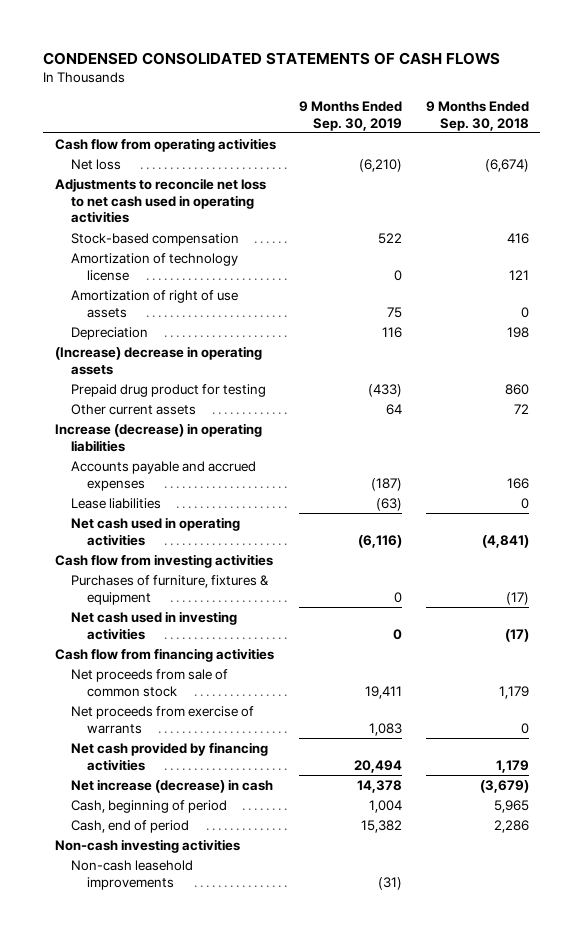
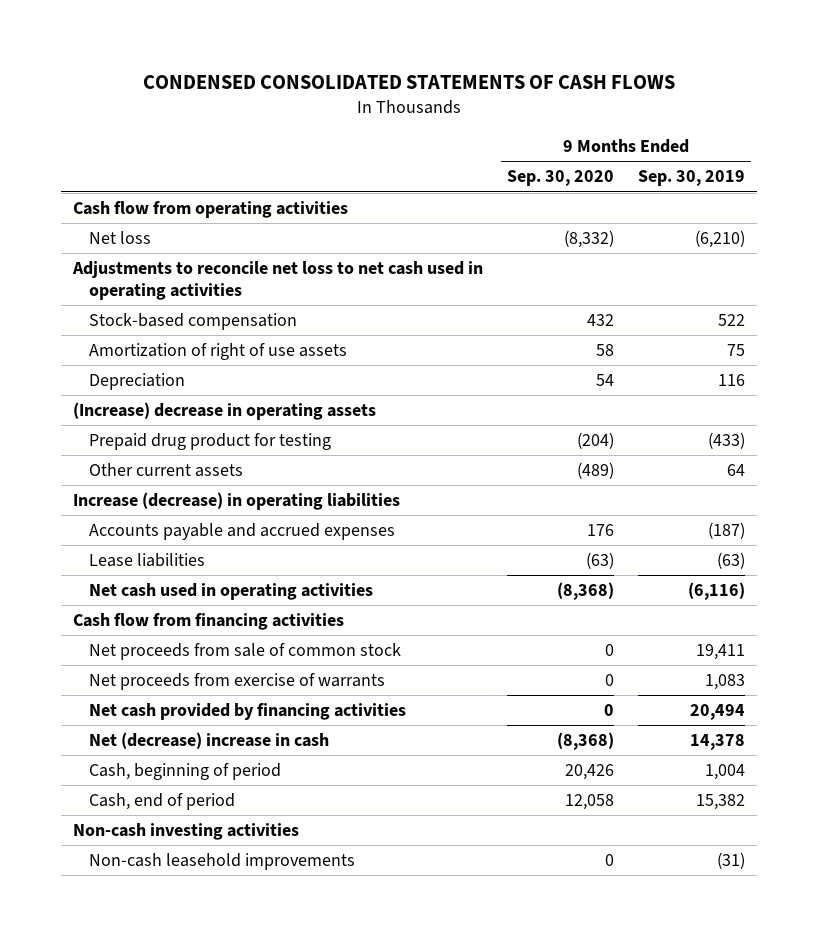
- | 9 Months Ended Sep. 30, 2019 | 9 Months Ended Sep. 30, 2018
+ | 9 Months Ended Sep. 30, 2020 | 9 Months Ended Sep. 30, 2019
- Amortization of technology license | 0 | 121
- Cash flow from investing activities
- Purchases of furniture, fixtures & equipment | 0 | (17)
- Net cash used in investing activities | 0 | (17)
- Net increase (decrease) in cash | 14,378 | (3,679)
+ Net (decrease) increase in cash | (8,368) | 14,378

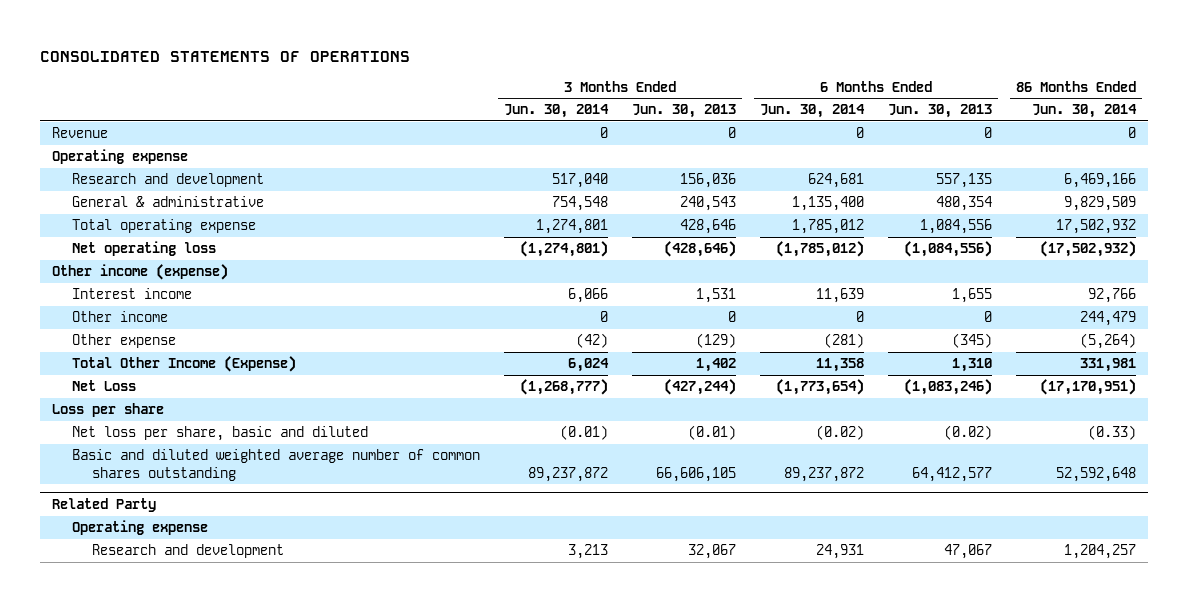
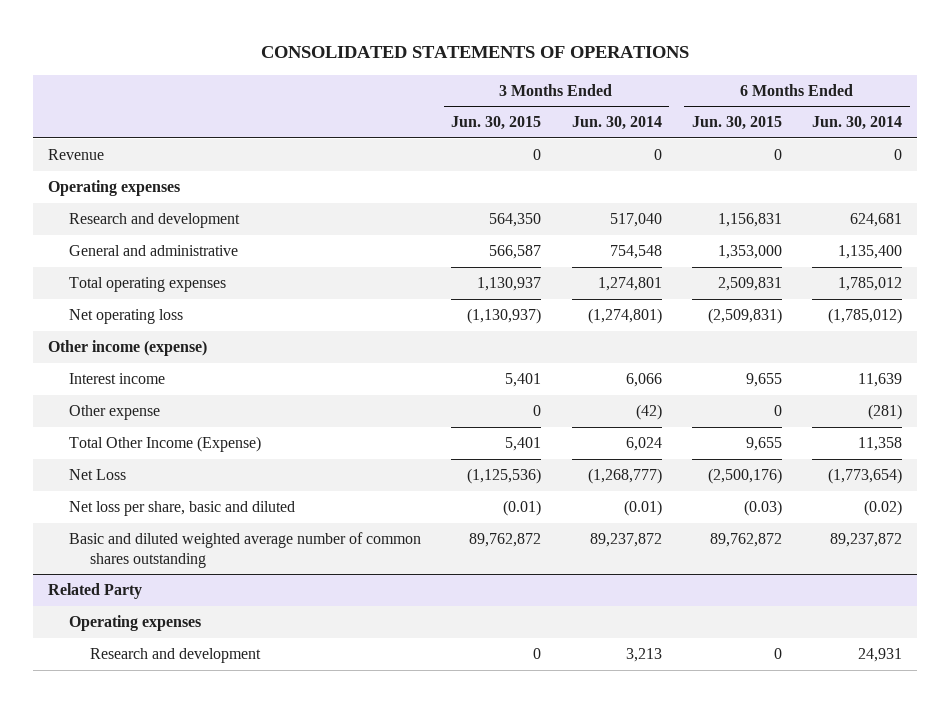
- | 3 Months Ended Jun. 30, 2014 | 3 Months Ended Jun. 30, 2013 | 6 Months Ended Jun. 30, 2014 | 6 Months Ended Jun. 30, 2013 | 86 Months Ended Jun. 30, 2014
+ | 3 Months Ended Jun. 30, 2015 | 3 Months Ended Jun. 30, 2014 | 6 Months Ended Jun. 30, 2015 | 6 Months Ended Jun. 30, 2014
- Operating expense
+ Operating expenses
- General & administrative | 754,548 | 240,543 | 1,135,400 | 480,354 | 9,829,509
- Total operating expense | 1,274,801 | 428,646 | 1,785,012 | 1,084,556 | 17,502,932
+ General and administrative | 566,587 | 754,548 | 1,353,000 | 1,135,400
+ Total operating expenses | 1,130,937 | 1,274,801 | 2,509,831 | 1,785,012
- Other income | 0 | 0 | 0 | 0 | 244,479
- Loss per share
@ Related Party
- Operating expense
+ Operating expenses

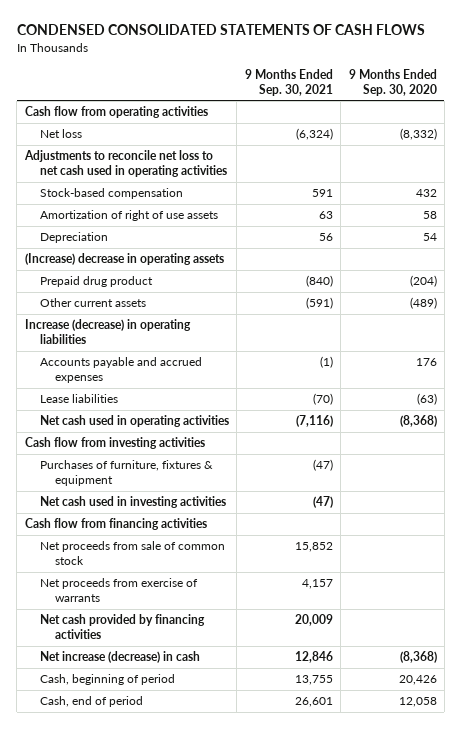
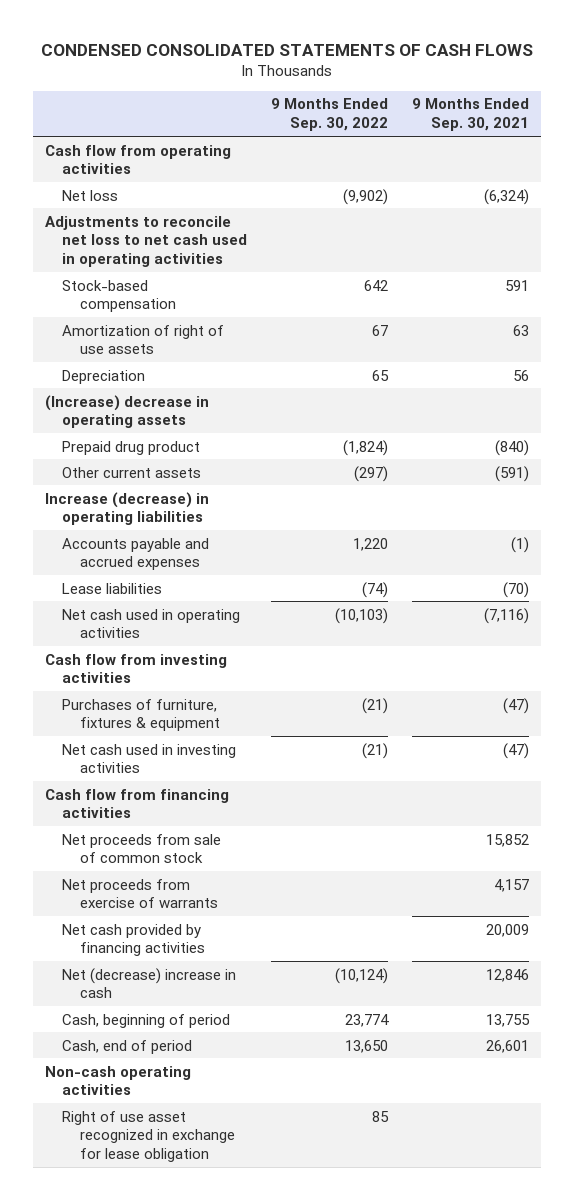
- | 9 Months Ended Sep. 30, 2021 | 9 Months Ended Sep. 30, 2020
+ | 9 Months Ended Sep. 30, 2022 | 9 Months Ended Sep. 30, 2021
- Net increase (decrease) in cash | 12,846 | (8,368)
+ Net (decrease) increase in cash | (10,124) | 12,846
+ Non-cash operating activities
+ Right of use asset recognized in exchange for lease obligation | 85 |

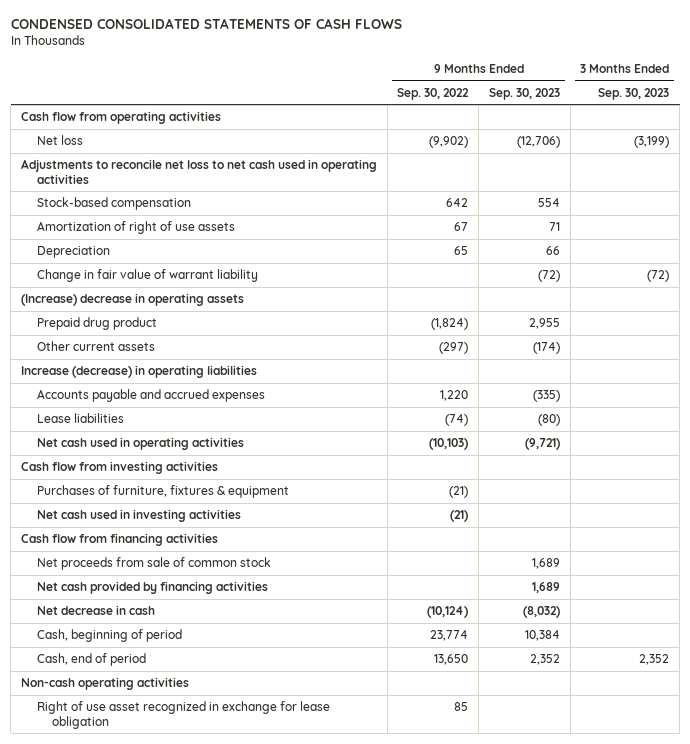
- | 9 Months Ended Sep. 30, 2022 | 9 Months Ended Sep. 30, 2021
+ | 9 Months Ended Sep. 30, 2022 | 9 Months Ended Sep. 30, 2023 | 3 Months Ended Sep. 30, 2023
+ Change in fair value of warrant liability | | (72) | (72)
- Net proceeds from exercise of warrants | | 4,157
- Net (decrease) increase in cash | (10,124) | 12,846
+ Net decrease in cash | (10,124) | (8,032) |

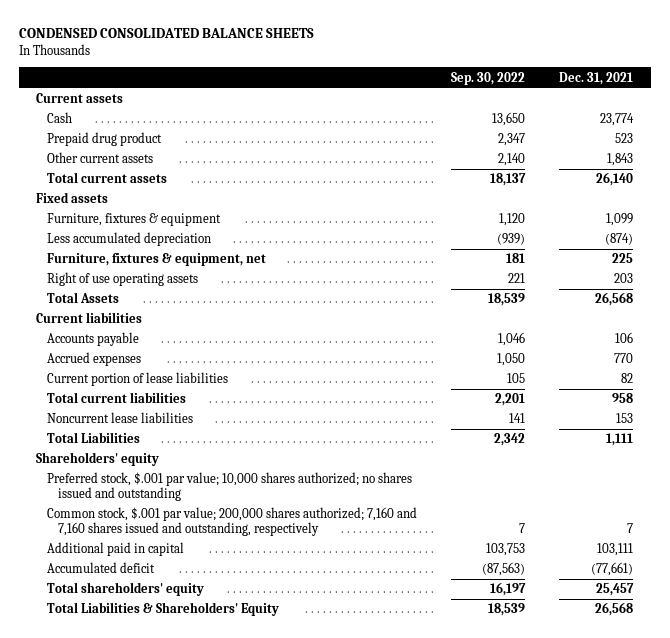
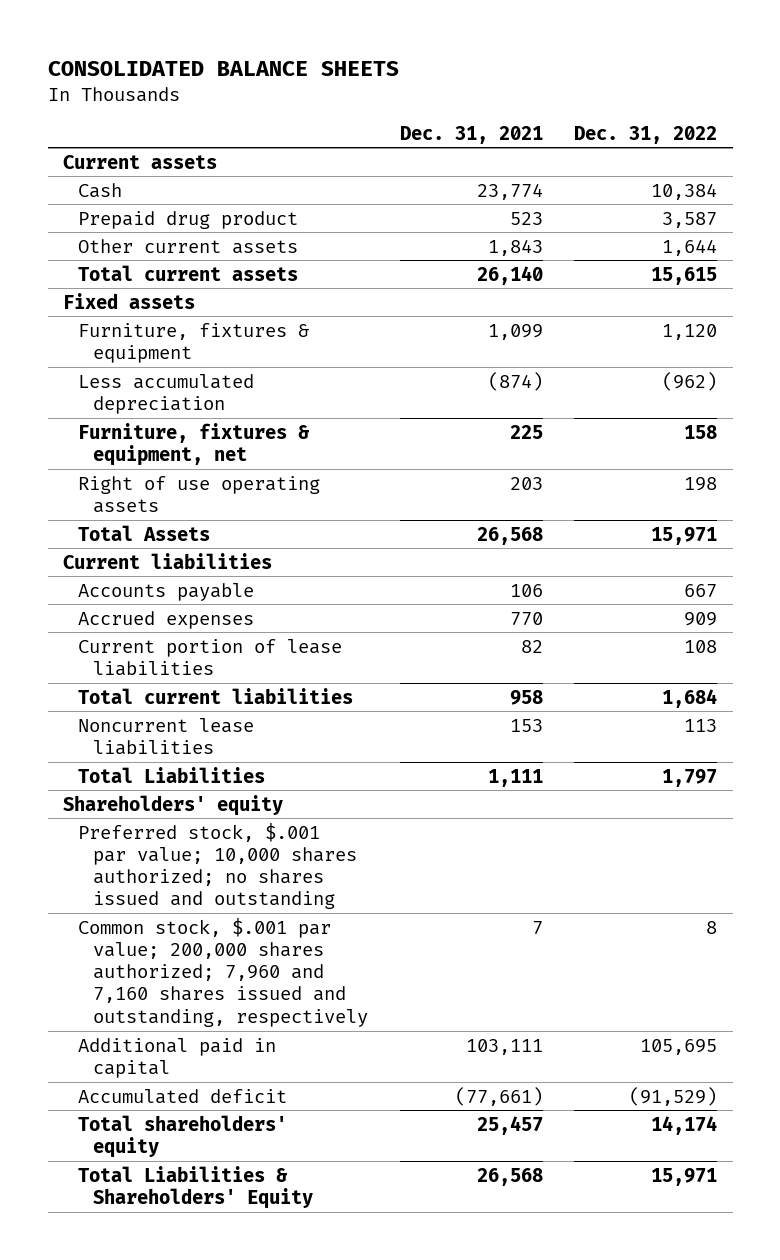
- CONDENSED CONSOLIDATED BALANCE SHEETS
+ CONSOLIDATED BALANCE SHEETS
- | Sep. 30, 2022 | Dec. 31, 2021
+ | Dec. 31, 2021 | Dec. 31, 2022
- Common stock, $.001 par value; 200,000 shares authorized; 7,160 and 7,160 shares issued and outstanding, respectively | 7 | 7
+ Common stock, $.001 par value; 200,000 shares authorized; 7,960 and 7,160 shares issued and outstanding, respectively | 7 | 8

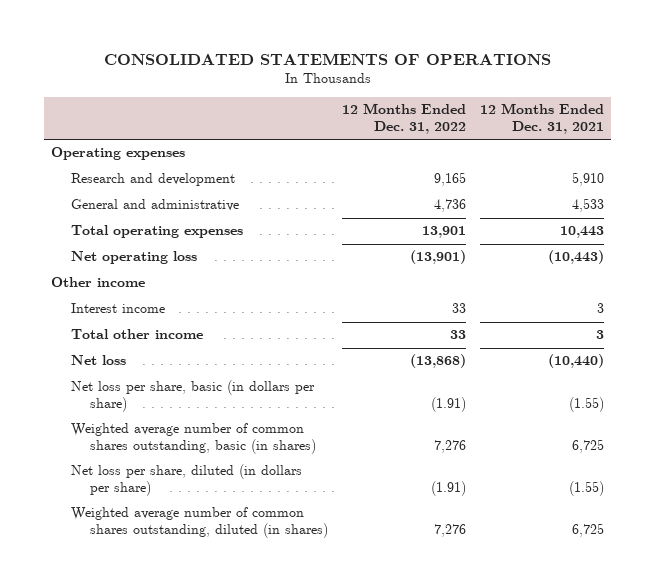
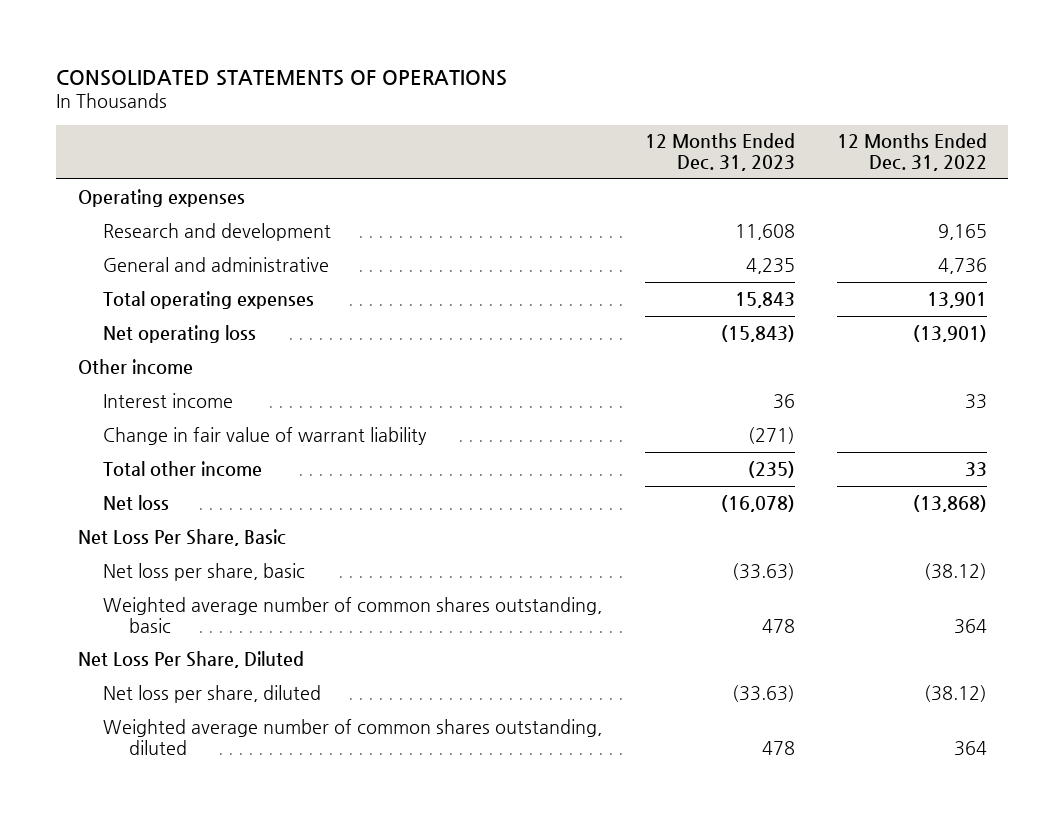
- | 12 Months Ended Dec. 31, 2022 | 12 Months Ended Dec. 31, 2021
+ | 12 Months Ended Dec. 31, 2023 | 12 Months Ended Dec. 31, 2022
+ Change in fair value of warrant liability | (271) |
- Net loss per share, basic (in dollars per share) | (1.91) | (1.55)
- Weighted average number of common shares outstanding, basic (in shares) | 7,276 | 6,725
- Net loss per share, diluted (in dollars per share) | (1.91) | (1.55)
- Weighted average number of common shares outstanding, diluted (in shares) | 7,276 | 6,725
+ Net Loss Per Share, Basic
+ Net loss per share, basic | (33.63) | (38.12)
+ Weighted average number of common shares outstanding, basic | 478 | 364
+ Net Loss Per Share, Diluted
+ Net loss per share, diluted | (33.63) | (38.12)
+ Weighted average number of common shares outstanding, diluted | 478 | 364

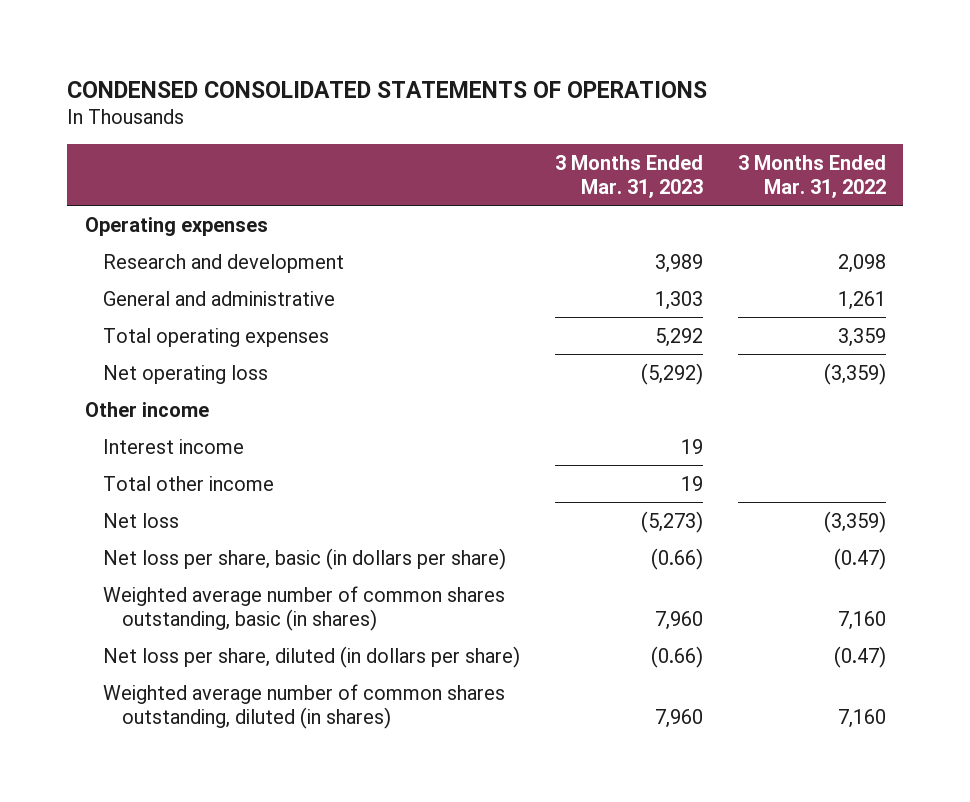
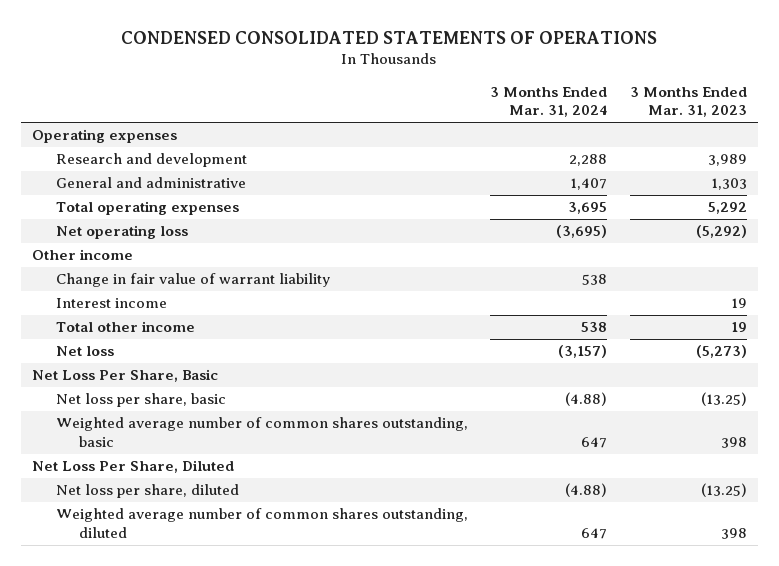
- | 3 Months Ended Mar. 31, 2023 | 3 Months Ended Mar. 31, 2022
+ | 3 Months Ended Mar. 31, 2024 | 3 Months Ended Mar. 31, 2023
+ Change in fair value of warrant liability | 538 |
- Net loss per share, basic (in dollars per share) | (0.66) | (0.47)
- Weighted average number of common shares outstanding, basic (in shares) | 7,960 | 7,160
- Net loss per share, diluted (in dollars per share) | (0.66) | (0.47)
- Weighted average number of common shares outstanding, diluted (in shares) | 7,960 | 7,160
+ Net Loss Per Share, Basic
+ Net loss per share, basic | (4.88) | (13.25)
+ Weighted average number of common shares outstanding, basic | 647 | 398
+ Net Loss Per Share, Diluted
+ Net loss per share, diluted | (4.88) | (13.25)
+ Weighted average number of common shares outstanding, diluted | 647 | 398

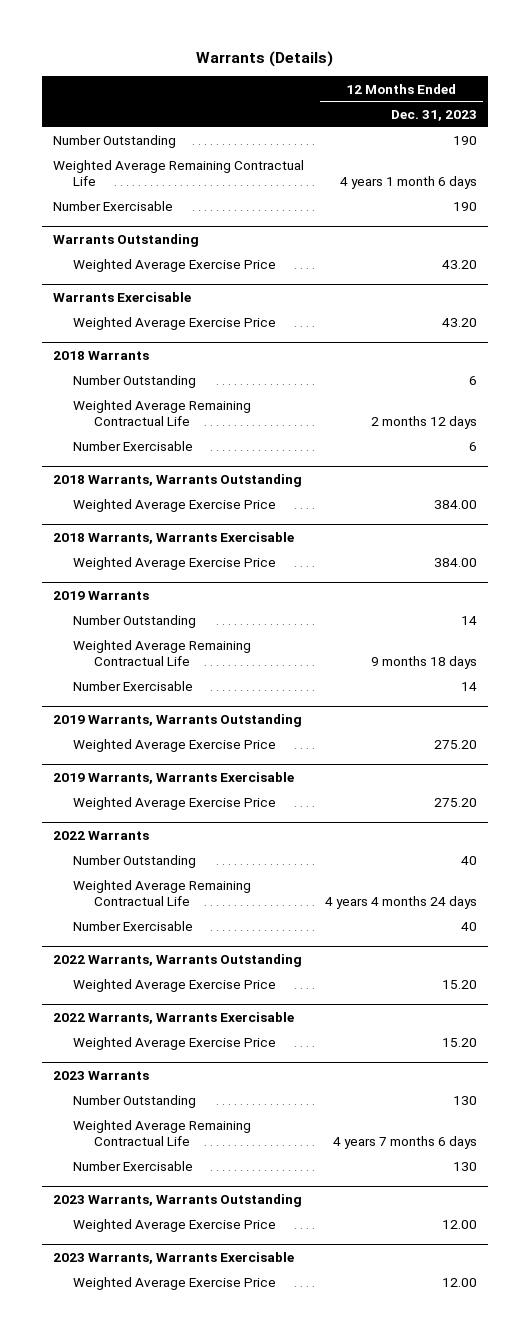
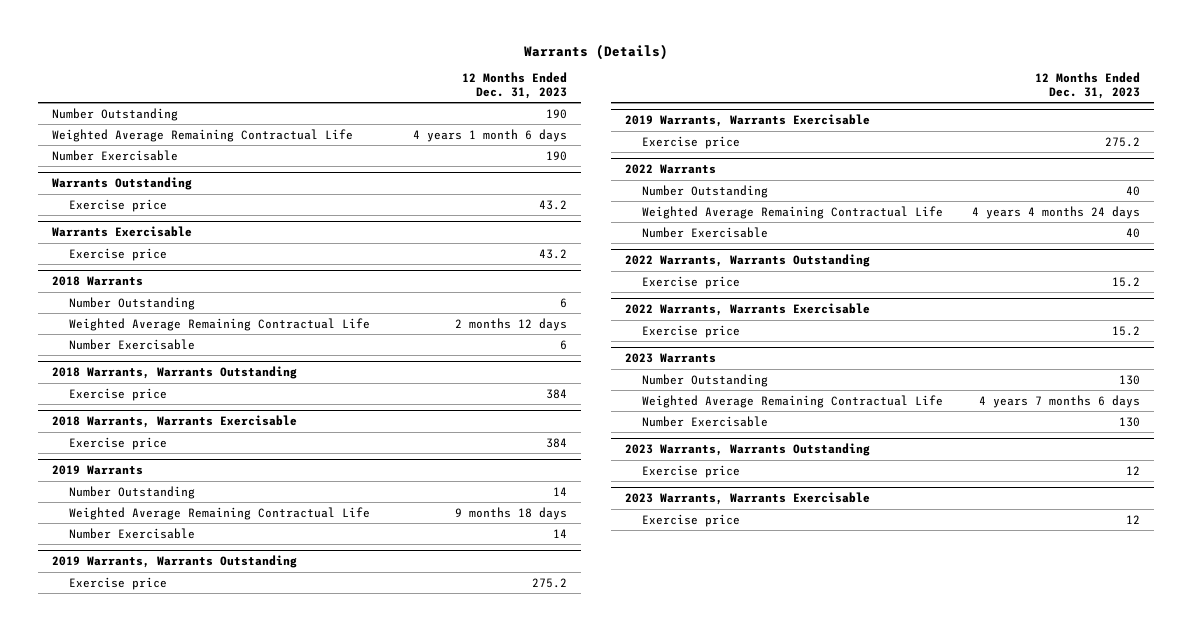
@ Warrants Outstanding
- Weighted Average Exercise Price | 43.20
+ Exercise price | 43.2
@ Warrants Exercisable
- Weighted Average Exercise Price | 43.20
+ Exercise price | 43.2
@ 2018 Warrants, Warrants Outstanding
- Weighted Average Exercise Price | 384.00
+ Exercise price | 384
@ 2018 Warrants, Warrants Exercisable
- Weighted Average Exercise Price | 384.00
+ Exercise price | 384
@ 2019 Warrants, Warrants Outstanding
- Weighted Average Exercise Price | 275.20
+ Exercise price | 275.2
@ 2019 Warrants, Warrants Exercisable
- Weighted Average Exercise Price | 275.20
+ Exercise price | 275.2
@ 2022 Warrants, Warrants Outstanding
- Weighted Average Exercise Price | 15.20
+ Exercise price | 15.2
@ 2022 Warrants, Warrants Exercisable
- Weighted Average Exercise Price | 15.20
+ Exercise price | 15.2
@ 2023 Warrants, Warrants Outstanding
- Weighted Average Exercise Price | 12.00
+ Exercise price | 12
@ 2023 Warrants, Warrants Exercisable
- Weighted Average Exercise Price | 12.00
+ Exercise price | 12

